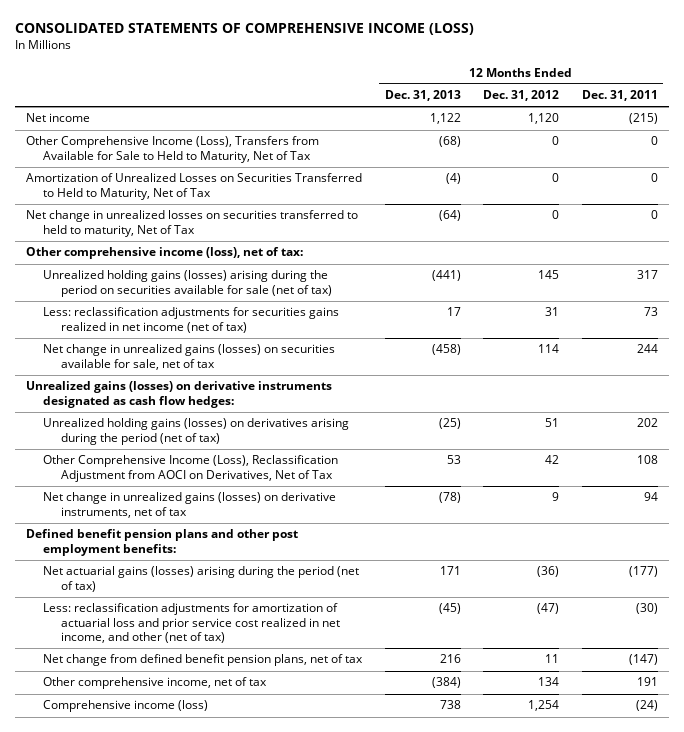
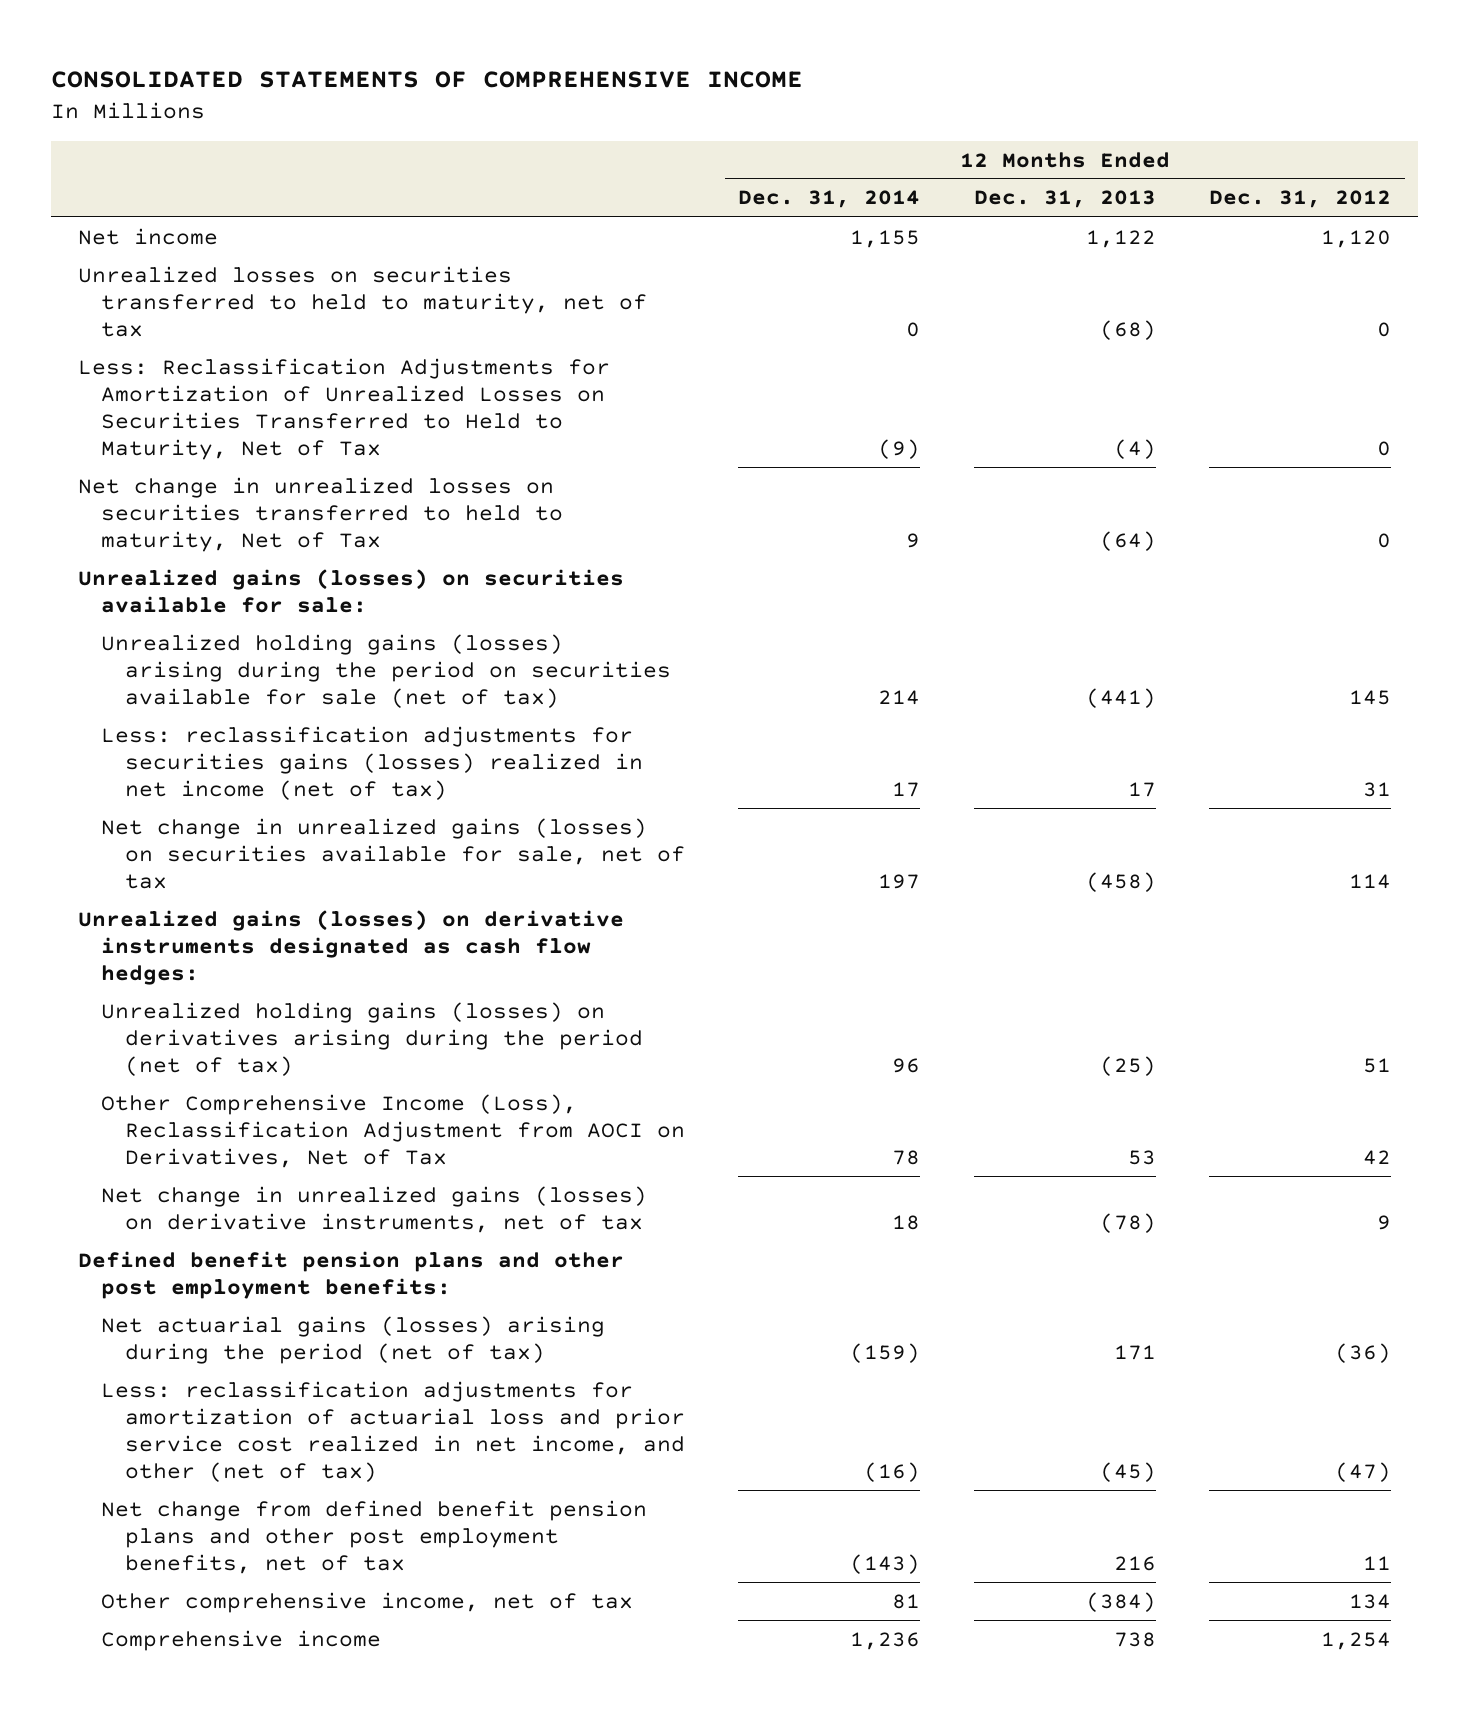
- CONSOLIDATED STATEMENTS OF COMPREHENSIVE INCOME (LOSS)
+ CONSOLIDATED STATEMENTS OF COMPREHENSIVE INCOME
- | 12 Months Ended Dec. 31, 2013 | 12 Months Ended Dec. 31, 2012 | 12 Months Ended Dec. 31, 2011
+ | 12 Months Ended Dec. 31, 2014 | 12 Months Ended Dec. 31, 2013 | 12 Months Ended Dec. 31, 2012
- Other Comprehensive Income (Loss), Transfers from Available for Sale to Held to Maturity, Net of Tax | (68) | 0 | 0
- Amortization of Unrealized Losses on Securities Transferred to Held to Maturity, Net of Tax | (4) | 0 | 0
+ Unrealized losses on securities transferred to held to maturity, net of tax | 0 | (68) | 0
+ Less: Reclassification Adjustments for Amortization of Unrealized Losses on Securities Transferred to Held to Maturity, Net of Tax | (9) | (4) | 0
- Other comprehensive income (loss), net of tax:
+ Unrealized gains (losses) on securities available for sale:
- Less: reclassification adjustments for securities gains realized in net income (net of tax) | 17 | 31 | 73
+ Less: reclassification adjustments for securities gains (losses) realized in net income (net of tax) | 17 | 17 | 31
- Net change from defined benefit pension plans, net of tax | 216 | 11 | (147)
+ Net change from defined benefit pension plans and other post employment benefits, net of tax | (143) | 216 | 11
- Comprehensive income (loss) | 738 | 1,254 | (24)
+ Comprehensive income | 1,236 | 738 | 1,254

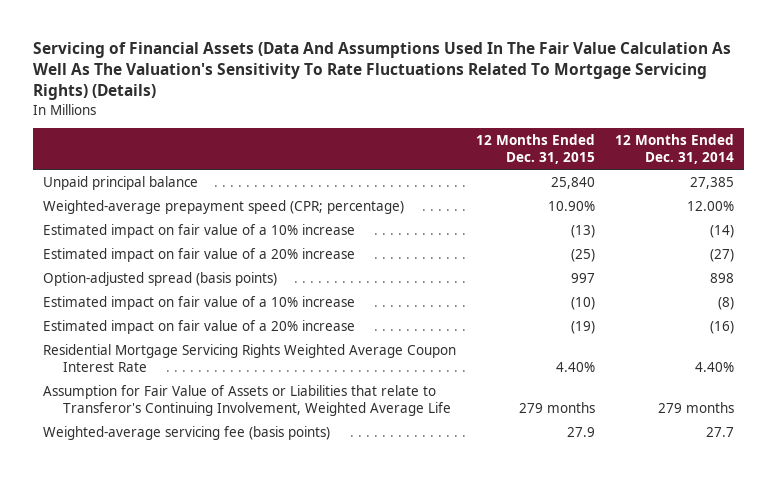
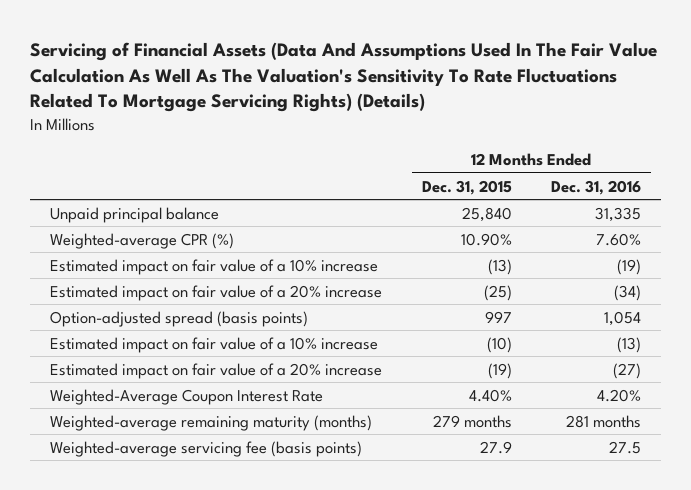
- | 12 Months Ended Dec. 31, 2015 | 12 Months Ended Dec. 31, 2014
+ | 12 Months Ended Dec. 31, 2015 | 12 Months Ended Dec. 31, 2016
- Weighted-average prepayment speed (CPR; percentage) | 10.90% | 12.00%
+ Weighted-average CPR (%) | 10.90% | 7.60%
- Residential Mortgage Servicing Rights Weighted Average Coupon Interest Rate | 4.40% | 4.40%
- Assumption for Fair Value of Assets or Liabilities that relate to Transferor's Continuing Involvement, Weighted Average Life | 279 months | 279 months
+ Weighted-Average Coupon Interest Rate | 4.40% | 4.20%
+ Weighted-average remaining maturity (months) | 279 months | 281 months

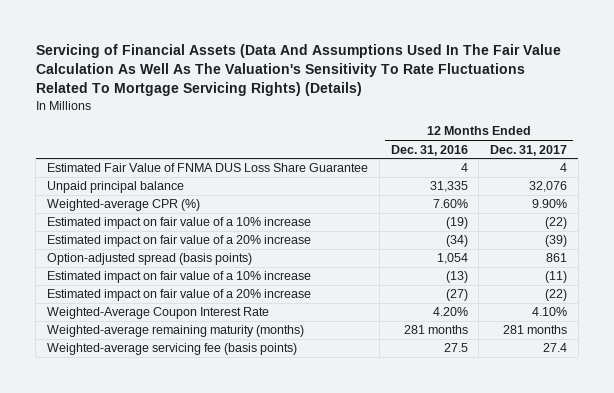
- | 12 Months Ended Dec. 31, 2015 | 12 Months Ended Dec. 31, 2016
+ | 12 Months Ended Dec. 31, 2016 | 12 Months Ended Dec. 31, 2017
+ Estimated Fair Value of FNMA DUS Loss Share Guarantee | 4 | 4

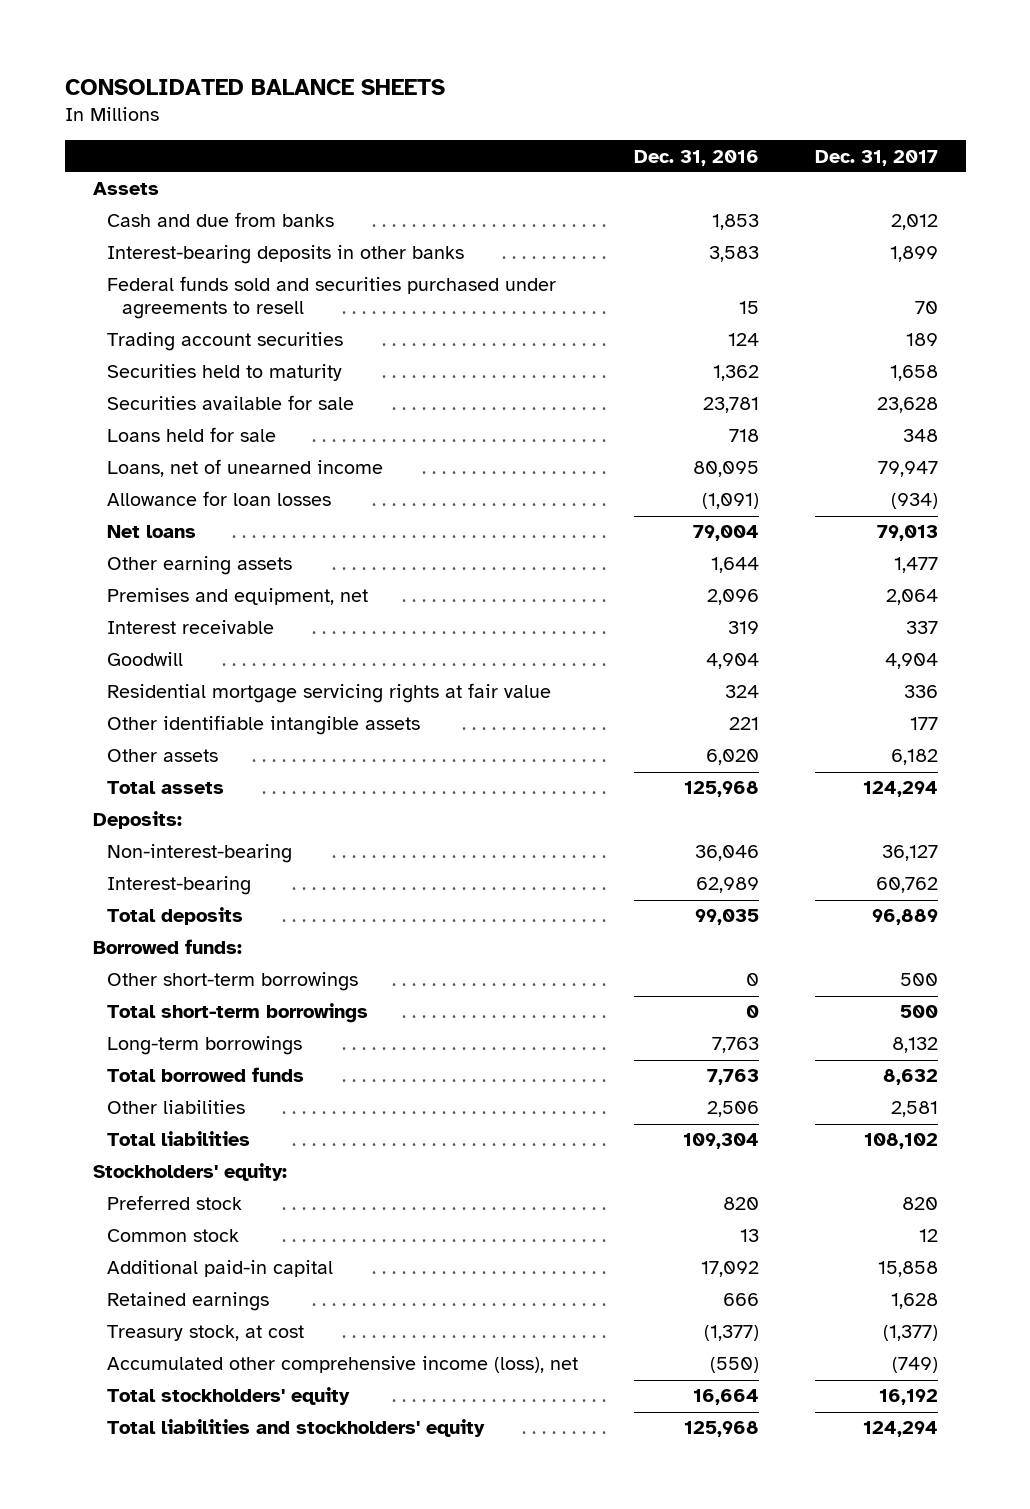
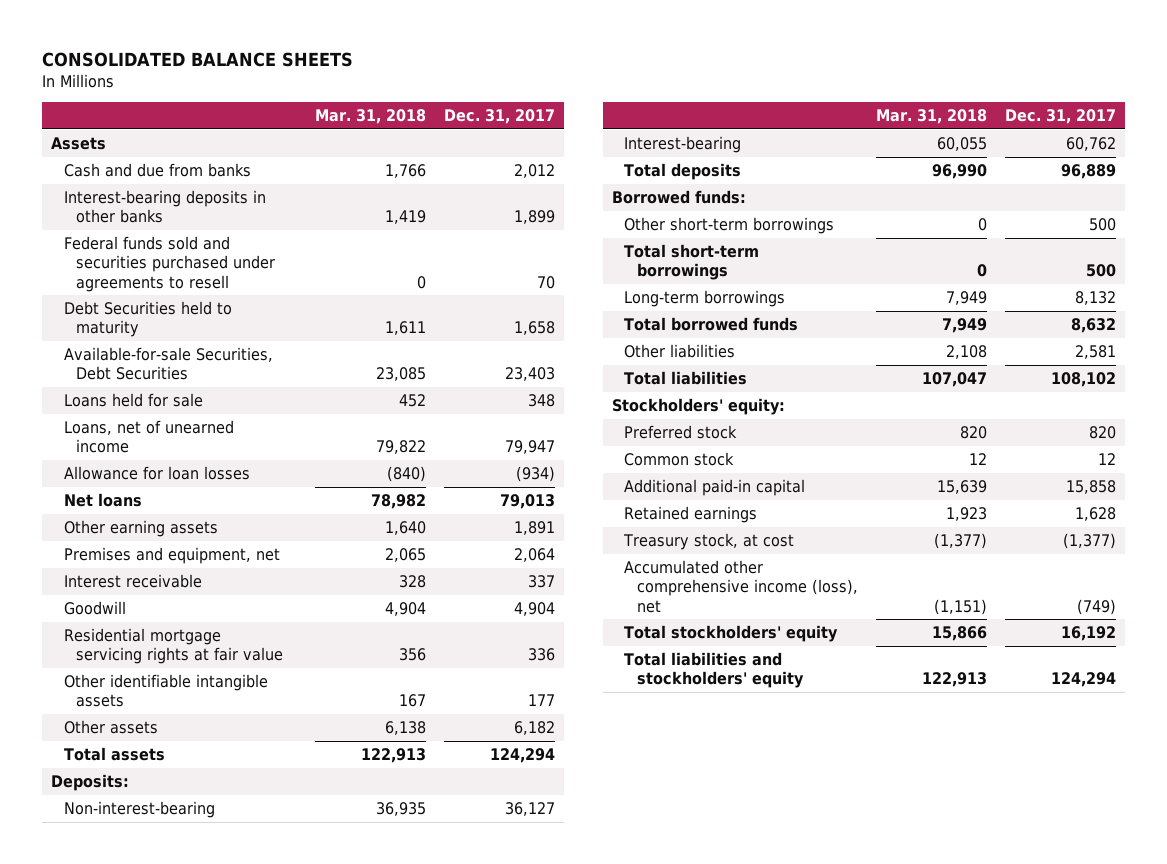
- | Dec. 31, 2016 | Dec. 31, 2017
+ | Mar. 31, 2018 | Dec. 31, 2017
- Trading account securities | 124 | 189
- Securities held to maturity | 1,362 | 1,658
- Securities available for sale | 23,781 | 23,628
+ Debt Securities held to maturity | 1,611 | 1,658
+ Available-for-sale Securities, Debt Securities | 23,085 | 23,403
- Other earning assets | 1,644 | 1,477
+ Other earning assets | 1,640 | 1,891

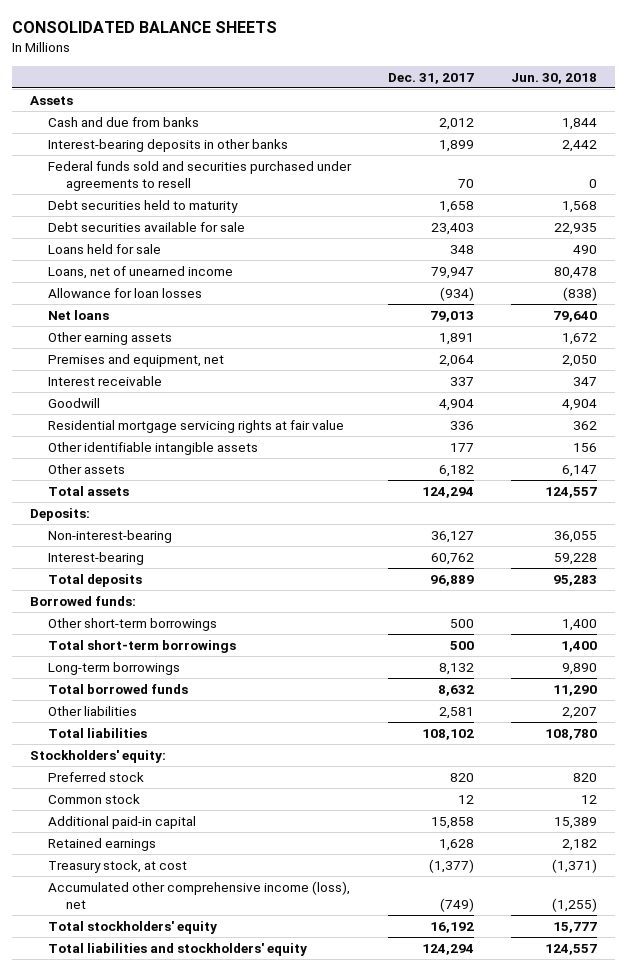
- | Mar. 31, 2018 | Dec. 31, 2017
+ | Dec. 31, 2017 | Jun. 30, 2018
- Debt Securities held to maturity | 1,611 | 1,658
- Available-for-sale Securities, Debt Securities | 23,085 | 23,403
+ Debt securities held to maturity | 1,658 | 1,568
+ Debt securities available for sale | 23,403 | 22,935

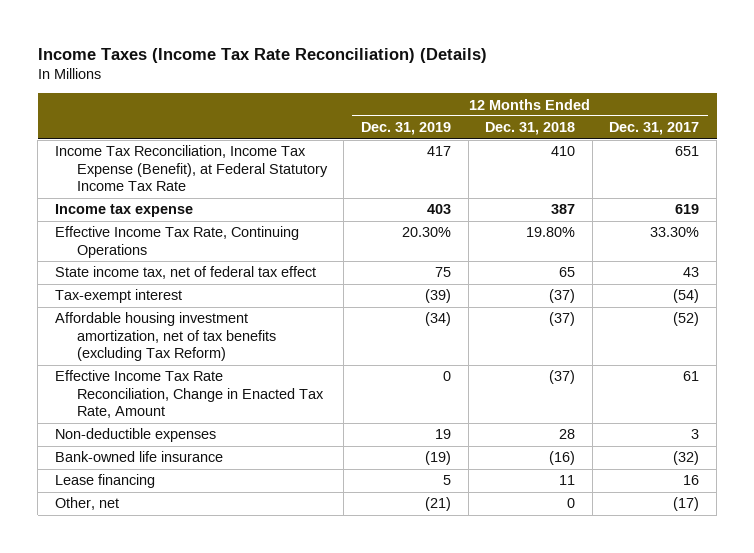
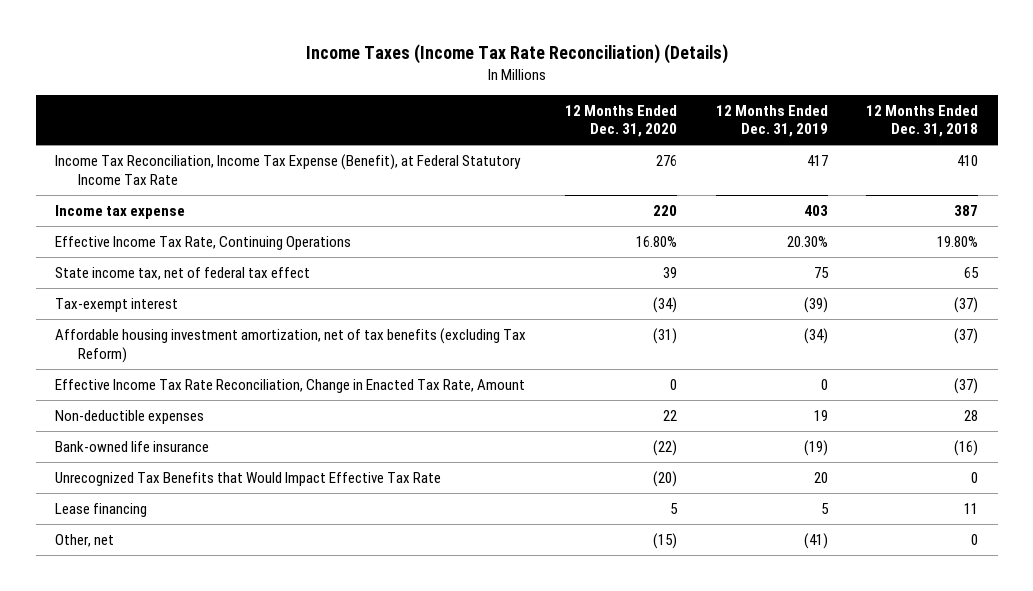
- | 12 Months Ended Dec. 31, 2019 | 12 Months Ended Dec. 31, 2018 | 12 Months Ended Dec. 31, 2017
+ | 12 Months Ended Dec. 31, 2020 | 12 Months Ended Dec. 31, 2019 | 12 Months Ended Dec. 31, 2018
+ Unrecognized Tax Benefits that Would Impact Effective Tax Rate | (20) | 20 | 0
- Other, net | (21) | 0 | (17)
+ Other, net | (15) | (41) | 0

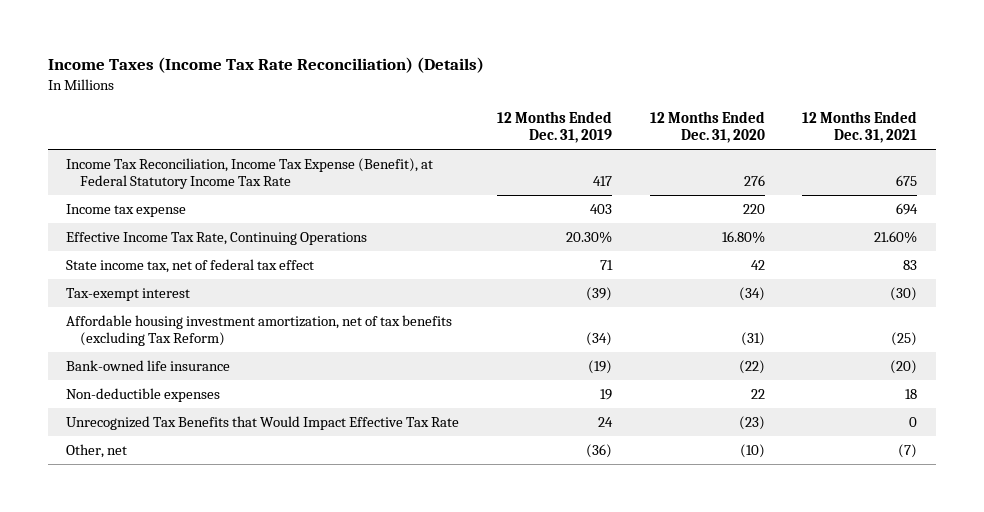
- | 12 Months Ended Dec. 31, 2020 | 12 Months Ended Dec. 31, 2019 | 12 Months Ended Dec. 31, 2018
+ | 12 Months Ended Dec. 31, 2019 | 12 Months Ended Dec. 31, 2020 | 12 Months Ended Dec. 31, 2021
- State income tax, net of federal tax effect | 39 | 75 | 65
+ State income tax, net of federal tax effect | 71 | 42 | 83
- Effective Income Tax Rate Reconciliation, Change in Enacted Tax Rate, Amount | 0 | 0 | (37)
- Unrecognized Tax Benefits that Would Impact Effective Tax Rate | (20) | 20 | 0
- Lease financing | 5 | 5 | 11
- Other, net | (15) | (41) | 0
moved down: Non-deductible expenses | 19 | 22 | 18
+ Unrecognized Tax Benefits that Would Impact Effective Tax Rate | 24 | (23) | 0
+ Other, net | (36) | (10) | (7)

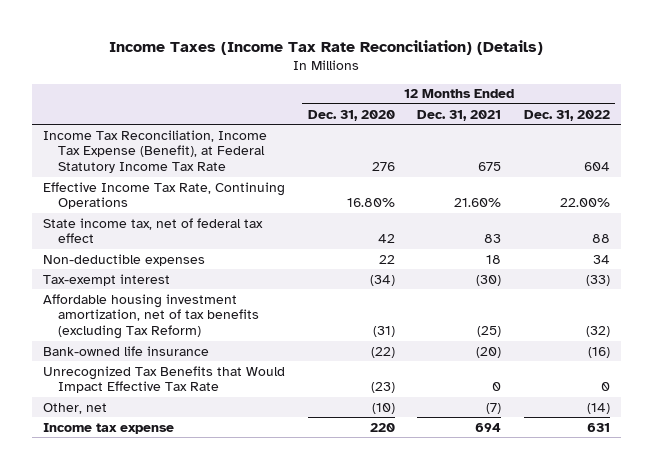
- | 12 Months Ended Dec. 31, 2019 | 12 Months Ended Dec. 31, 2020 | 12 Months Ended Dec. 31, 2021
+ | 12 Months Ended Dec. 31, 2020 | 12 Months Ended Dec. 31, 2021 | 12 Months Ended Dec. 31, 2022
moved up: Non-deductible expenses | 22 | 18 | 34
moved down: Income tax expense | 220 | 694 | 631

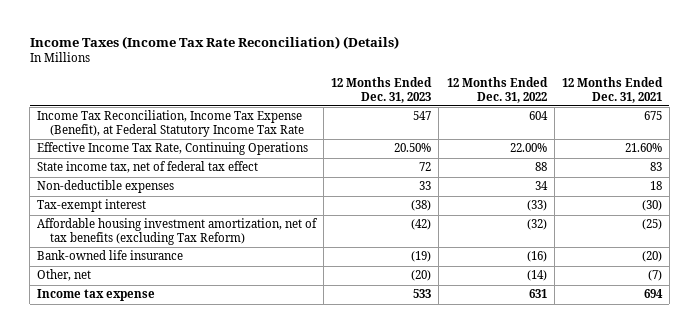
- | 12 Months Ended Dec. 31, 2020 | 12 Months Ended Dec. 31, 2021 | 12 Months Ended Dec. 31, 2022
+ | 12 Months Ended Dec. 31, 2023 | 12 Months Ended Dec. 31, 2022 | 12 Months Ended Dec. 31, 2021
- Unrecognized Tax Benefits that Would Impact Effective Tax Rate | (23) | 0 | 0

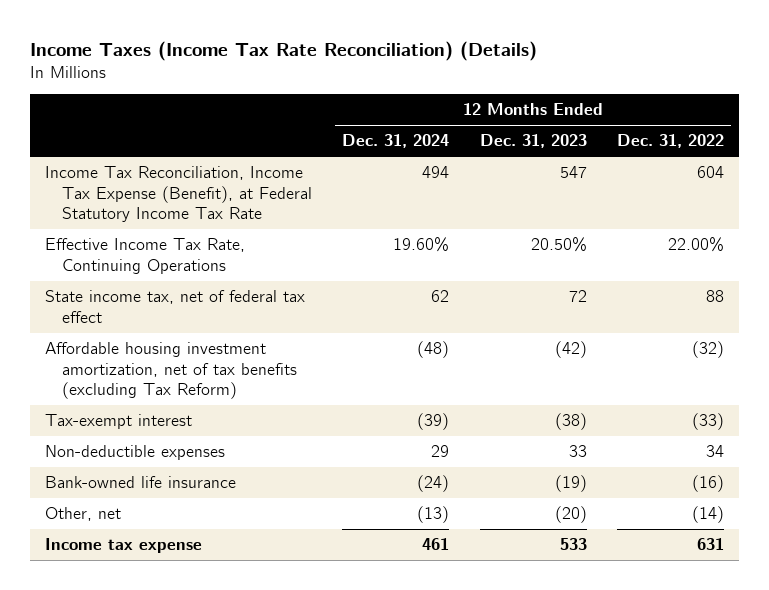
- | 12 Months Ended Dec. 31, 2023 | 12 Months Ended Dec. 31, 2022 | 12 Months Ended Dec. 31, 2021
+ | 12 Months Ended Dec. 31, 2024 | 12 Months Ended Dec. 31, 2023 | 12 Months Ended Dec. 31, 2022
moved down: Tax-exempt interest | (39) | (38) | (33)
moved down: Non-deductible expenses | 29 | 33 | 34

